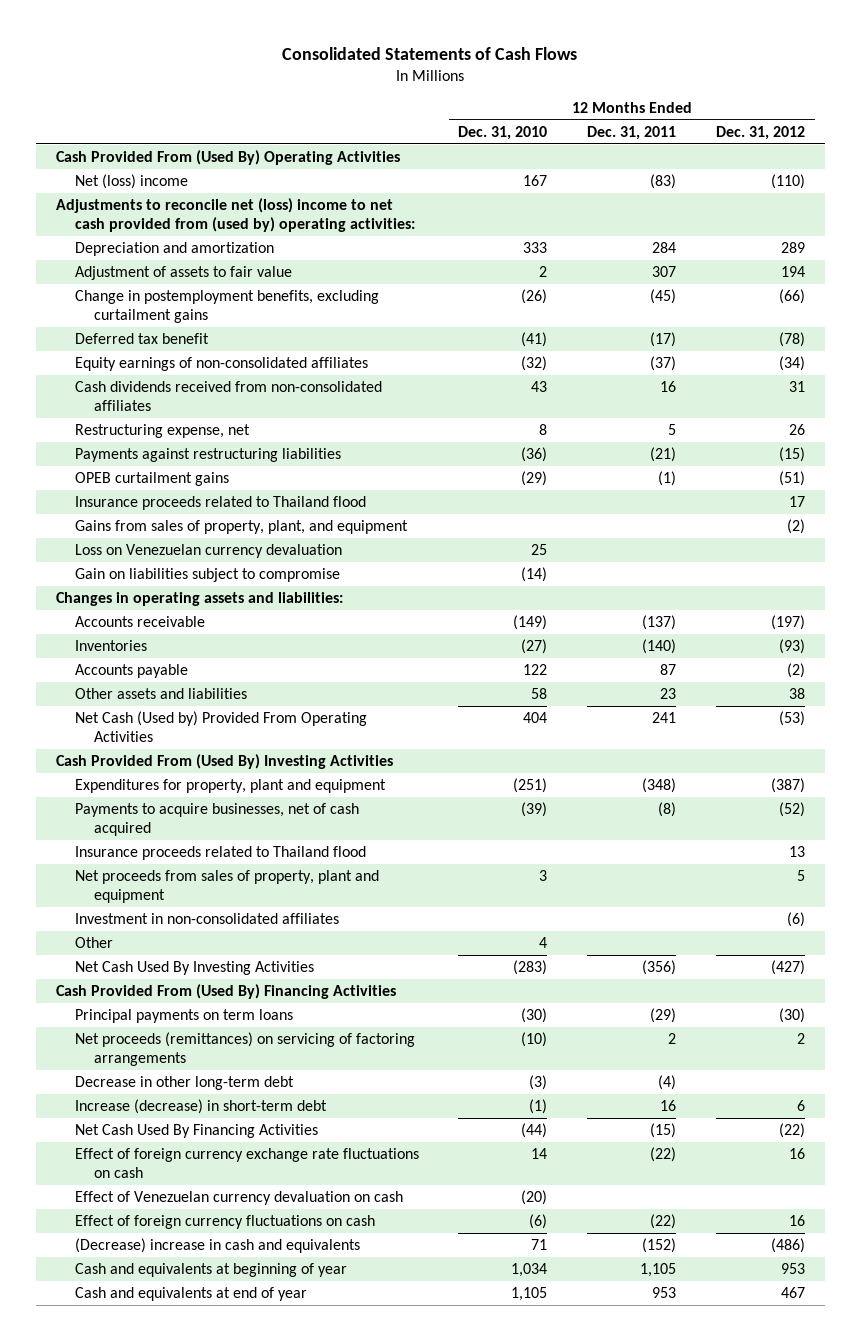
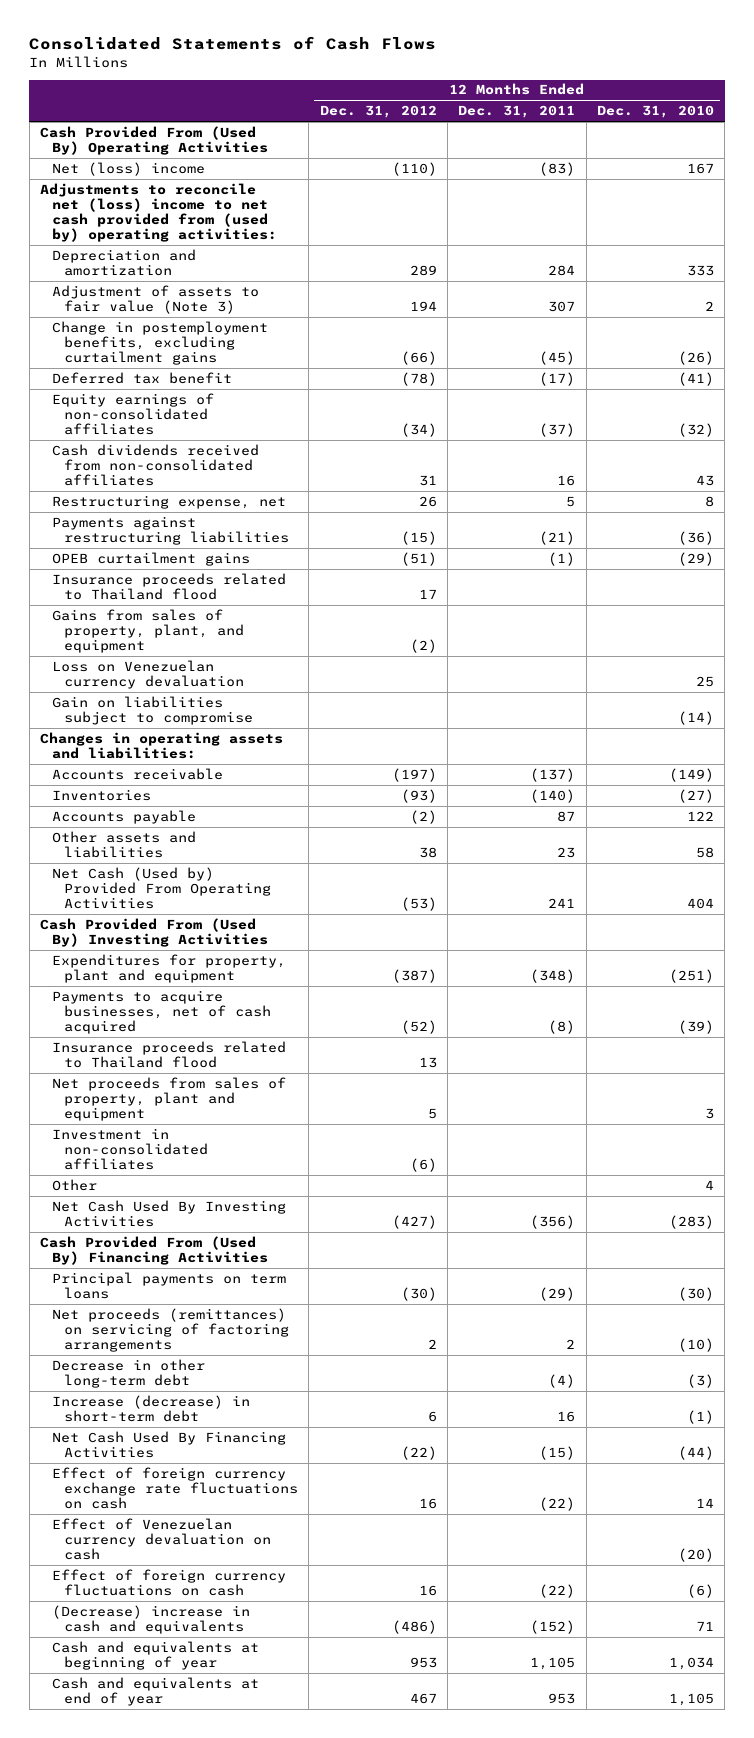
- | 12 Months Ended Dec. 31, 2010 | 12 Months Ended Dec. 31, 2011 | 12 Months Ended Dec. 31, 2012
+ | 12 Months Ended Dec. 31, 2012 | 12 Months Ended Dec. 31, 2011 | 12 Months Ended Dec. 31, 2010
- Adjustment of assets to fair value | 2 | 307 | 194
+ Adjustment of assets to fair value (Note 3) | 194 | 307 | 2

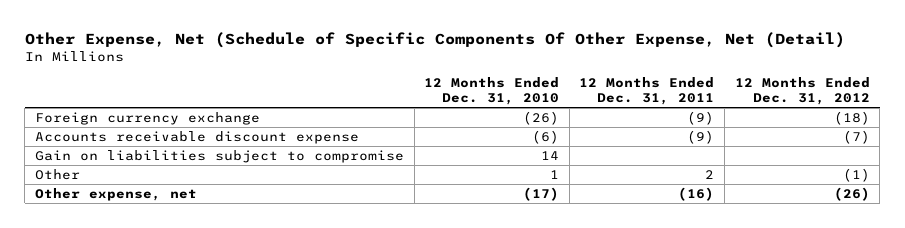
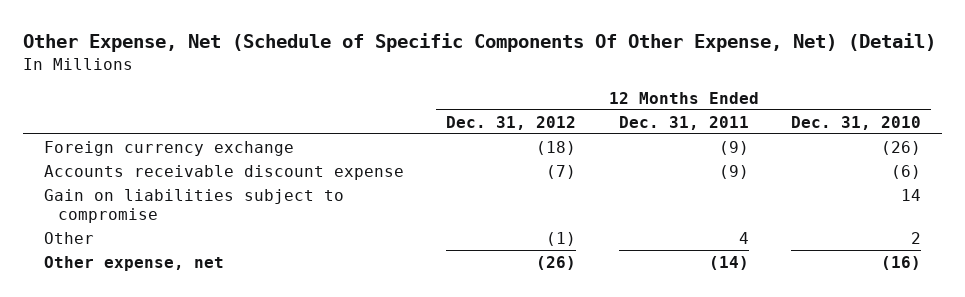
- Other Expense, Net (Schedule of Specific Components Of Other Expense, Net (Detail)
+ Other Expense, Net (Schedule of Specific Components Of Other Expense, Net) (Detail)
- | 12 Months Ended Dec. 31, 2010 | 12 Months Ended Dec. 31, 2011 | 12 Months Ended Dec. 31, 2012
+ | 12 Months Ended Dec. 31, 2012 | 12 Months Ended Dec. 31, 2011 | 12 Months Ended Dec. 31, 2010
- Other | 1 | 2 | (1)
- Other expense, net | (17) | (16) | (26)
+ Other | (1) | 4 | 2
+ Other expense, net | (26) | (14) | (16)

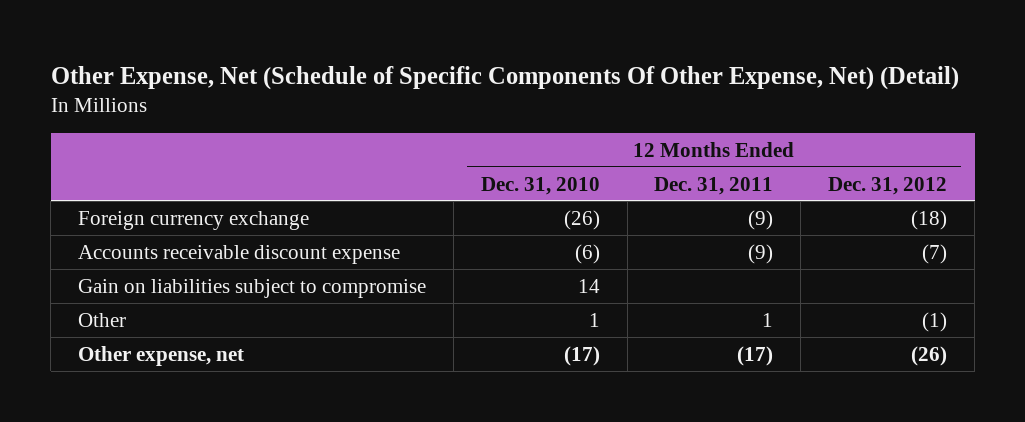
- | 12 Months Ended Dec. 31, 2012 | 12 Months Ended Dec. 31, 2011 | 12 Months Ended Dec. 31, 2010
+ | 12 Months Ended Dec. 31, 2010 | 12 Months Ended Dec. 31, 2011 | 12 Months Ended Dec. 31, 2012
- Other | (1) | 4 | 2
- Other expense, net | (26) | (14) | (16)
+ Other | 1 | 1 | (1)
+ Other expense, net | (17) | (17) | (26)

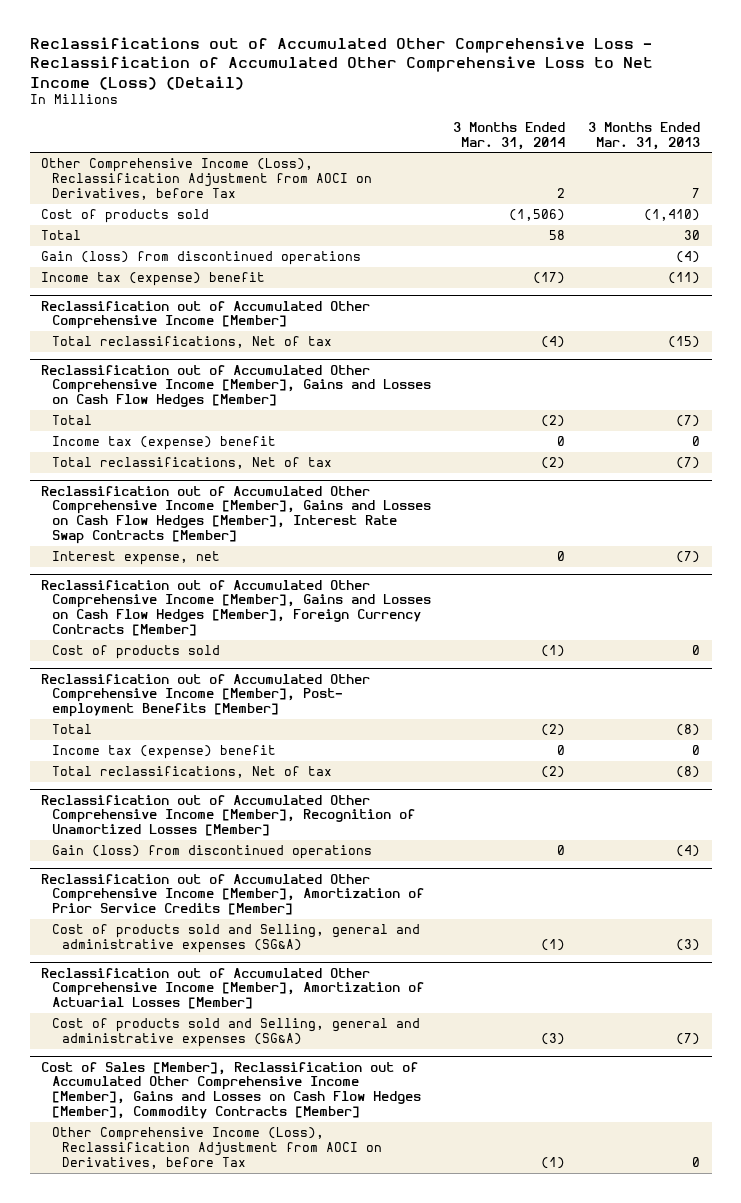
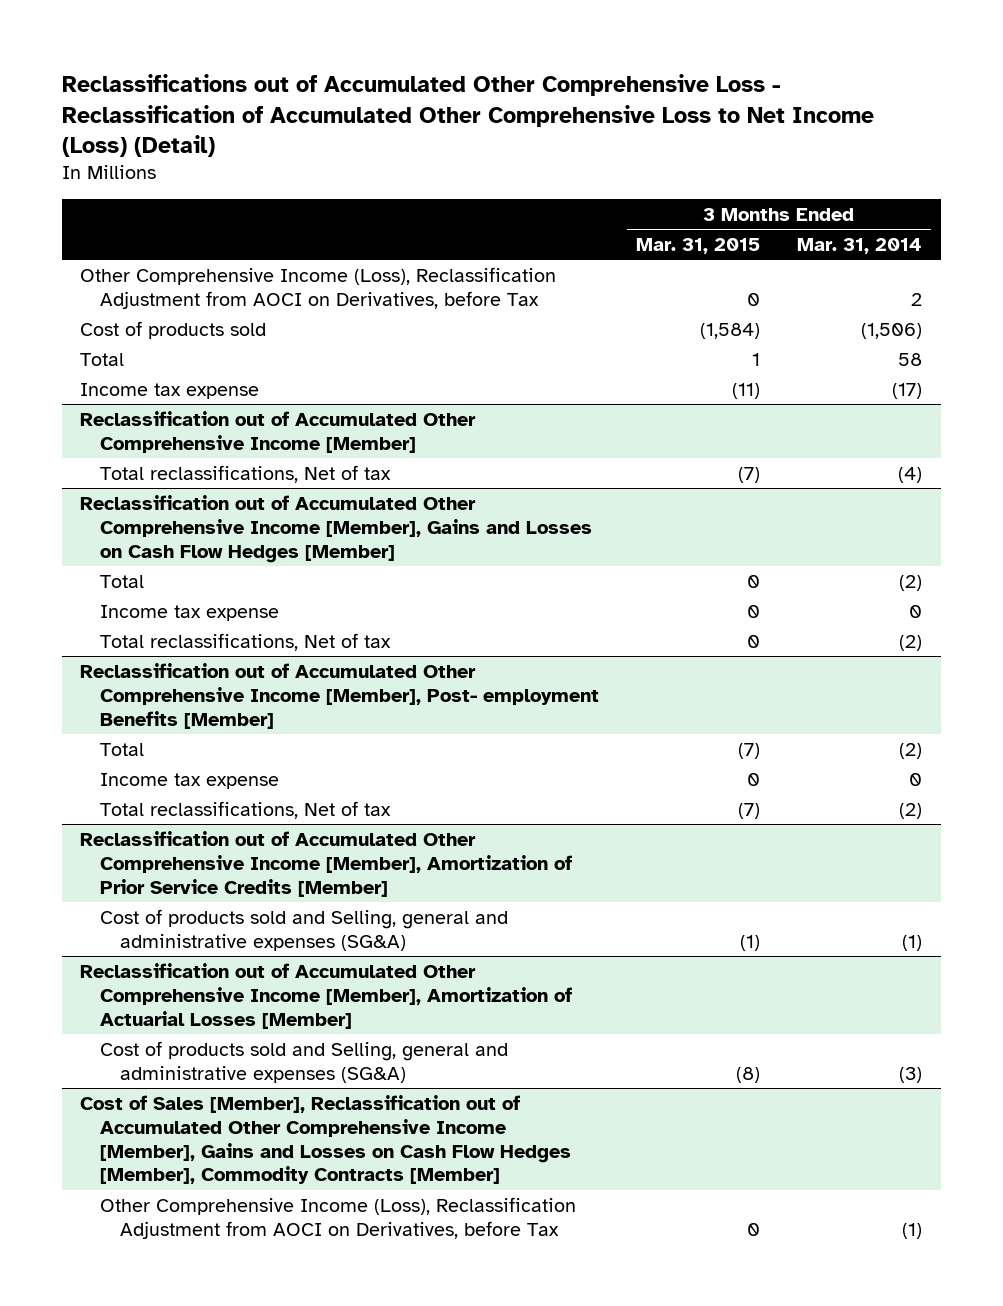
- | 3 Months Ended Mar. 31, 2014 | 3 Months Ended Mar. 31, 2013
+ | 3 Months Ended Mar. 31, 2015 | 3 Months Ended Mar. 31, 2014
- Gain (loss) from discontinued operations | | (4)
- Income tax (expense) benefit | (17) | (11)
+ Income tax expense | (11) | (17)
@ Reclassification out of Accumulated Other Comprehensive Income [Member], Gains and Losses on Cash Flow Hedges [Member]
- Income tax (expense) benefit | 0 | 0
+ Income tax expense | 0 | 0
- Reclassification out of Accumulated Other Comprehensive Income [Member], Gains and Losses on Cash Flow Hedges [Member], Interest Rate Swap Contracts [Member]
- Interest expense, net | 0 | (7)
- Reclassification out of Accumulated Other Comprehensive Income [Member], Gains and Losses on Cash Flow Hedges [Member], Foreign Currency Contracts [Member]
- Cost of products sold | (1) | 0
@ Reclassification out of Accumulated Other Comprehensive Income [Member], Post- employment Benefits [Member]
- Income tax (expense) benefit | 0 | 0
+ Income tax expense | 0 | 0
- Reclassification out of Accumulated Other Comprehensive Income [Member], Recognition of Unamortized Losses [Member]
- Gain (loss) from discontinued operations | 0 | (4)

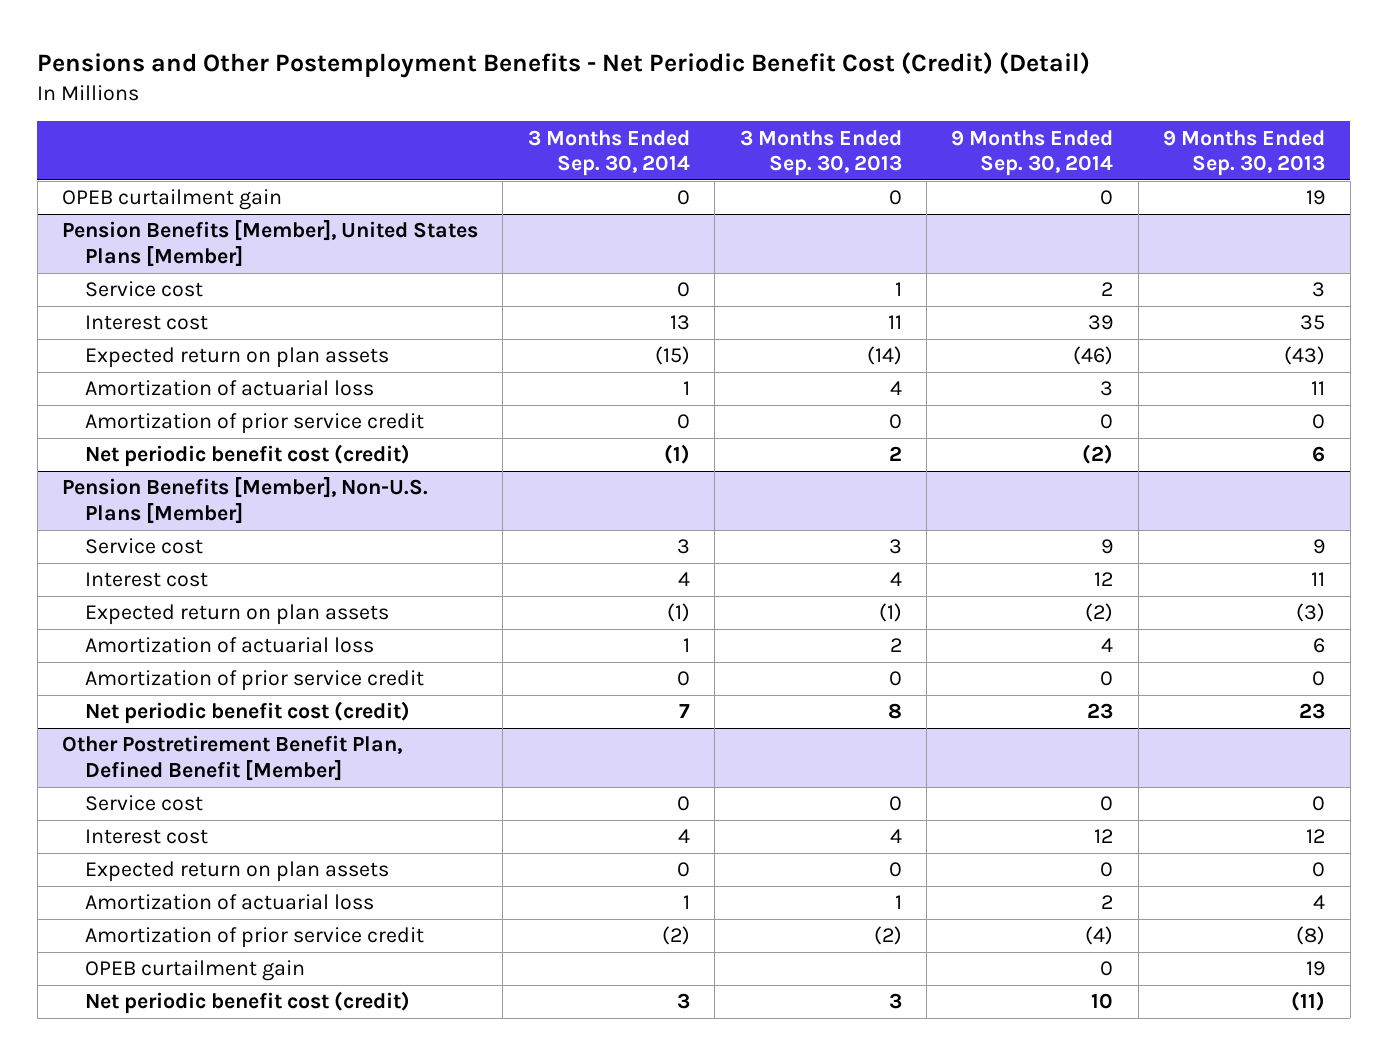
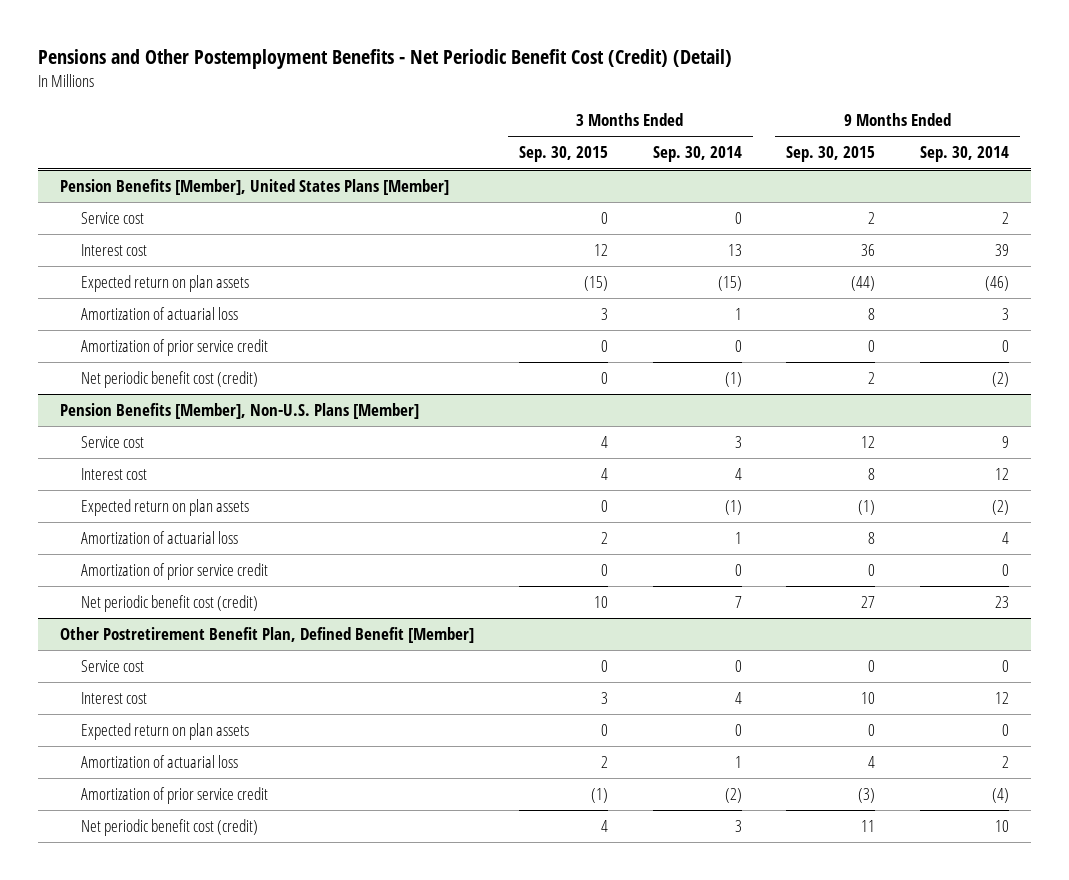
- | 3 Months Ended Sep. 30, 2014 | 3 Months Ended Sep. 30, 2013 | 9 Months Ended Sep. 30, 2014 | 9 Months Ended Sep. 30, 2013
+ | 3 Months Ended Sep. 30, 2015 | 3 Months Ended Sep. 30, 2014 | 9 Months Ended Sep. 30, 2015 | 9 Months Ended Sep. 30, 2014
- OPEB curtailment gain | 0 | 0 | 0 | 19
@ Other Postretirement Benefit Plan, Defined Benefit [Member]
- OPEB curtailment gain | | | 0 | 19

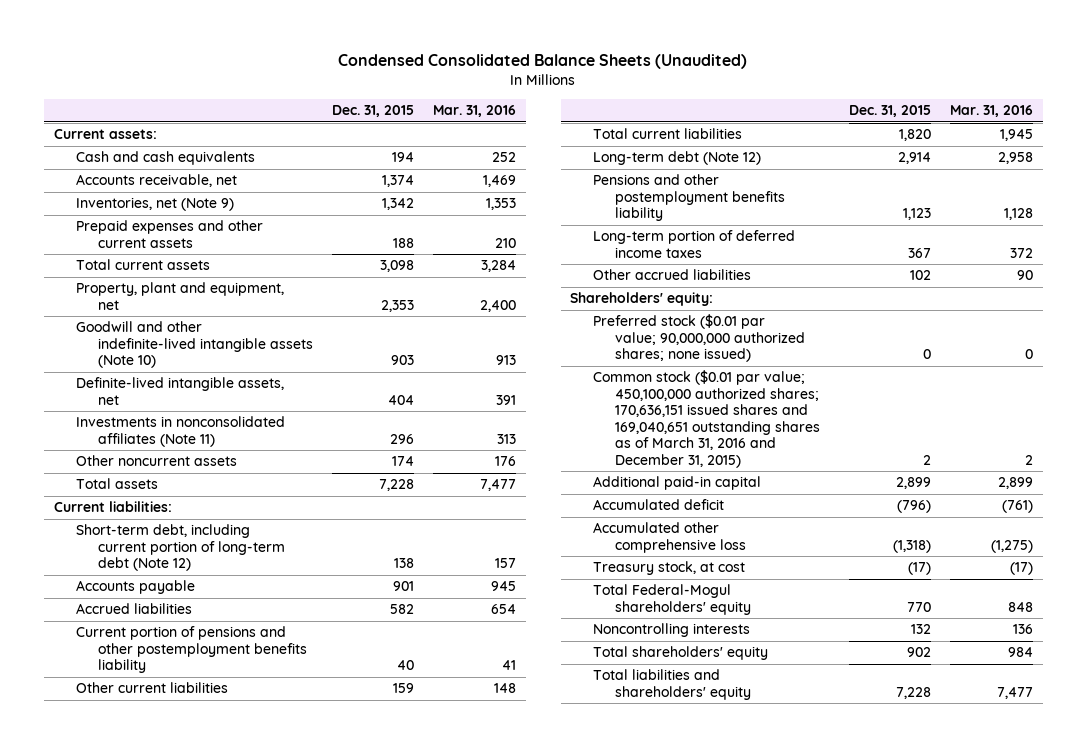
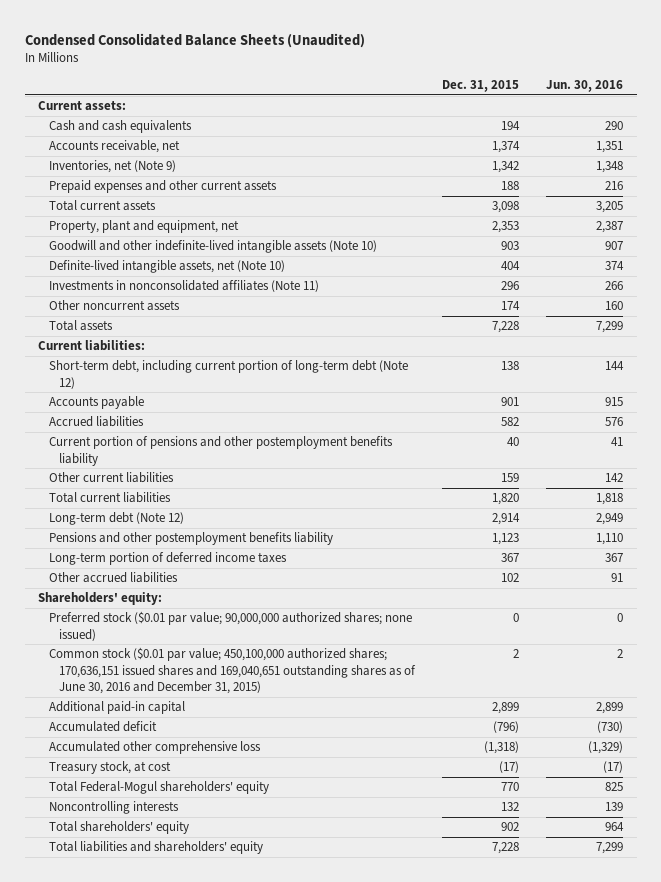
- | Dec. 31, 2015 | Mar. 31, 2016
+ | Dec. 31, 2015 | Jun. 30, 2016
- Definite-lived intangible assets, net | 404 | 391
+ Definite-lived intangible assets, net (Note 10) | 404 | 374
- Common stock ($0.01 par value; 450,100,000 authorized shares; 170,636,151 issued shares and 169,040,651 outstanding shares as of March 31, 2016 and December 31, 2015) | 2 | 2
+ Common stock ($0.01 par value; 450,100,000 authorized shares; 170,636,151 issued shares and 169,040,651 outstanding shares as of June 30, 2016 and December 31, 2015) | 2 | 2

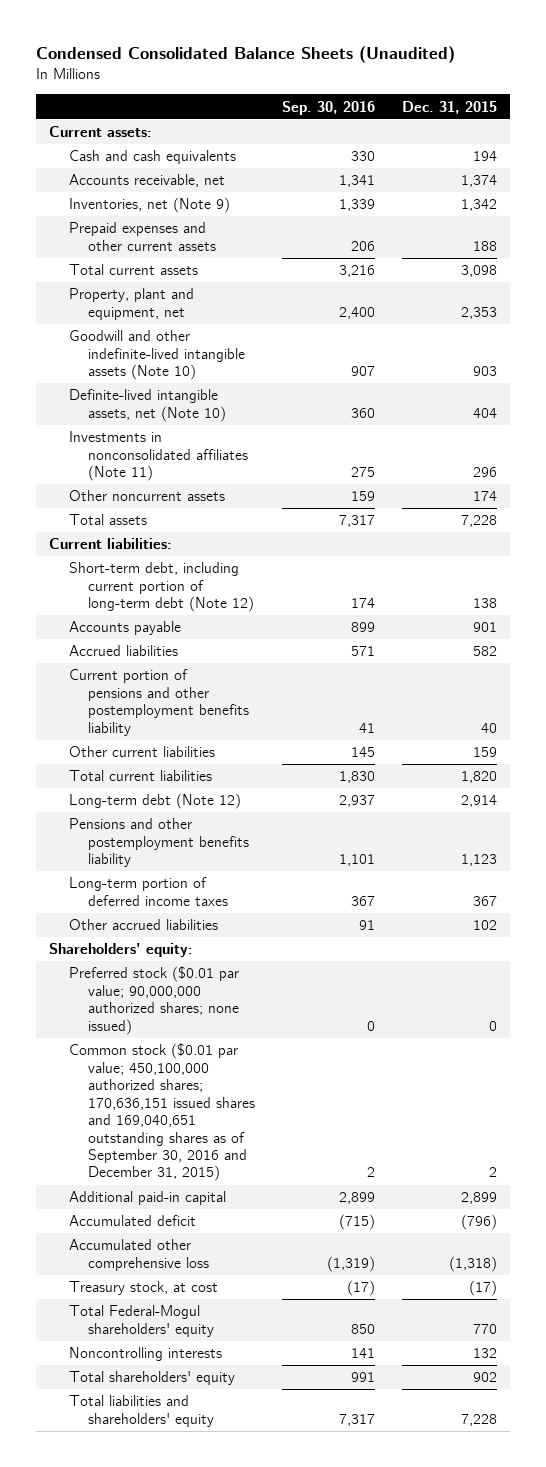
- | Dec. 31, 2015 | Jun. 30, 2016
+ | Sep. 30, 2016 | Dec. 31, 2015
- Common stock ($0.01 par value; 450,100,000 authorized shares; 170,636,151 issued shares and 169,040,651 outstanding shares as of June 30, 2016 and December 31, 2015) | 2 | 2
+ Common stock ($0.01 par value; 450,100,000 authorized shares; 170,636,151 issued shares and 169,040,651 outstanding shares as of September 30, 2016 and December 31, 2015) | 2 | 2

